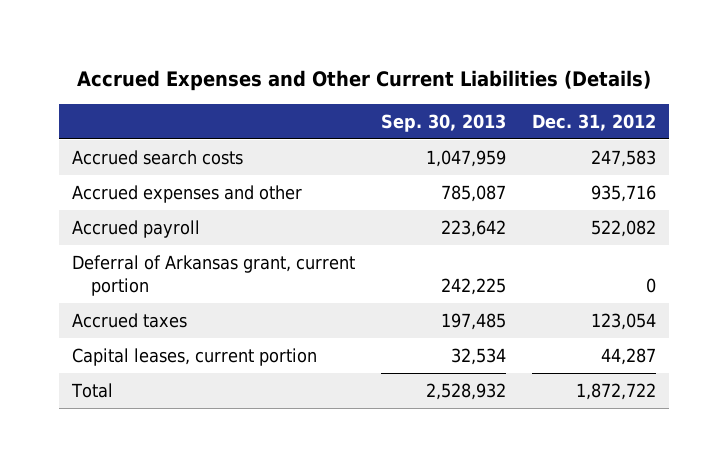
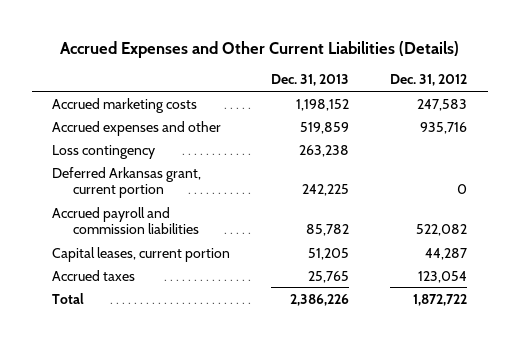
- | Sep. 30, 2013 | Dec. 31, 2012
+ | Dec. 31, 2013 | Dec. 31, 2012
- Accrued search costs | 1,047,959 | 247,583
+ Accrued marketing costs | 1,198,152 | 247,583
- Accrued payroll | 223,642 | 522,082
- Deferral of Arkansas grant, current portion | 242,225 | 0
+ Loss contingency | 263,238 |
+ Deferred Arkansas grant, current portion | 242,225 | 0
+ Accrued payroll and commission liabilities | 85,782 | 522,082
moved down: Accrued taxes | 25,765 | 123,054

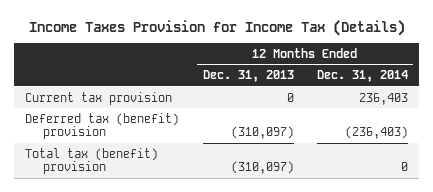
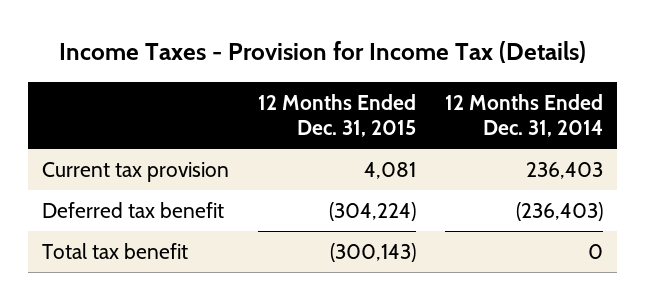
- Income Taxes Provision for Income Tax (Details)
+ Income Taxes - Provision for Income Tax (Details)
- | 12 Months Ended Dec. 31, 2013 | 12 Months Ended Dec. 31, 2014
+ | 12 Months Ended Dec. 31, 2015 | 12 Months Ended Dec. 31, 2014
- Deferred tax (benefit) provision | (310,097) | (236,403)
- Total tax (benefit) provision | (310,097) | 0
+ Deferred tax benefit | (304,224) | (236,403)
+ Total tax benefit | (300,143) | 0

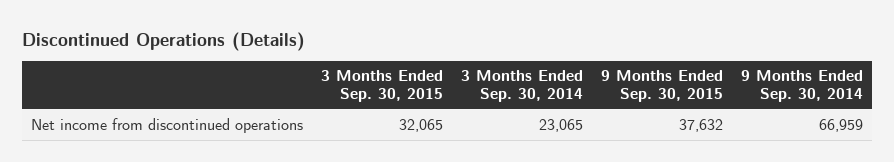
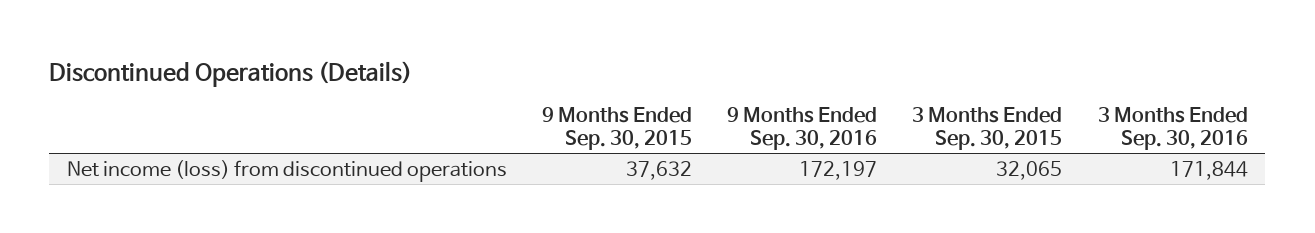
- | 3 Months Ended Sep. 30, 2015 | 3 Months Ended Sep. 30, 2014 | 9 Months Ended Sep. 30, 2015 | 9 Months Ended Sep. 30, 2014
+ | 9 Months Ended Sep. 30, 2015 | 9 Months Ended Sep. 30, 2016 | 3 Months Ended Sep. 30, 2015 | 3 Months Ended Sep. 30, 2016
- Net income from discontinued operations | 32,065 | 23,065 | 37,632 | 66,959
+ Net income (loss) from discontinued operations | 37,632 | 172,197 | 32,065 | 171,844

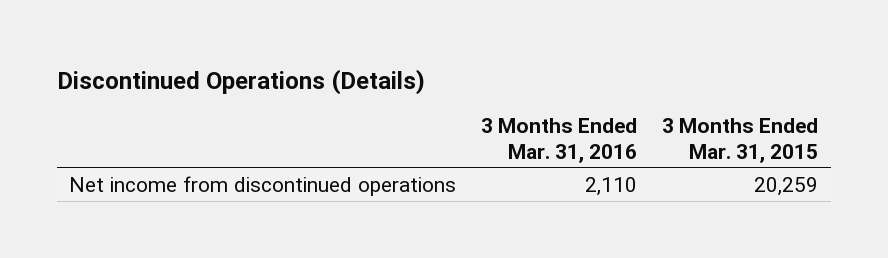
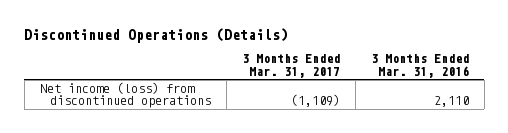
- | 3 Months Ended Mar. 31, 2016 | 3 Months Ended Mar. 31, 2015
+ | 3 Months Ended Mar. 31, 2017 | 3 Months Ended Mar. 31, 2016
- Net income from discontinued operations | 2,110 | 20,259
+ Net income (loss) from discontinued operations | (1,109) | 2,110

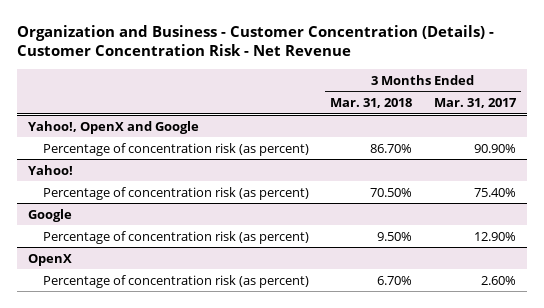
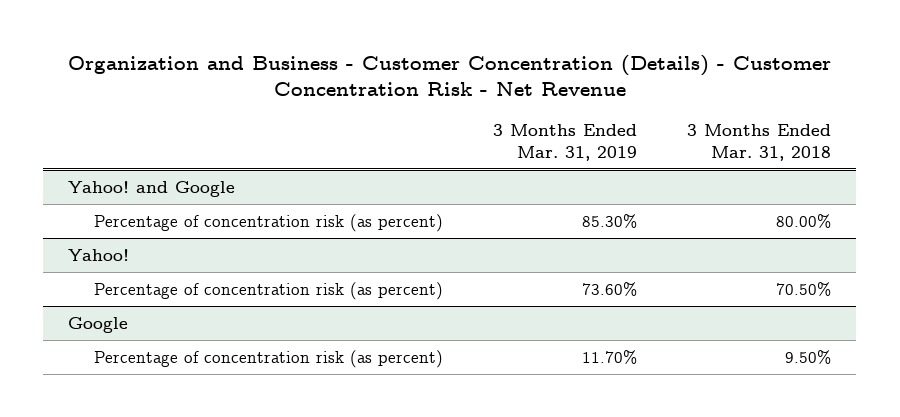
- | 3 Months Ended Mar. 31, 2018 | 3 Months Ended Mar. 31, 2017
+ | 3 Months Ended Mar. 31, 2019 | 3 Months Ended Mar. 31, 2018
- Yahoo!, OpenX and Google
- Percentage of concentration risk (as percent) | 86.70% | 90.90%
+ Yahoo! and Google
+ Percentage of concentration risk (as percent) | 85.30% | 80.00%
- OpenX
- Percentage of concentration risk (as percent) | 6.70% | 2.60%

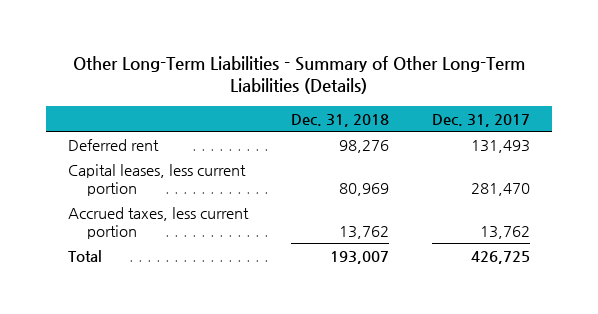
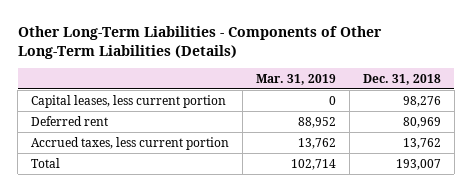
- Other Long-Term Liabilities - Summary of Other Long-Term Liabilities (Details)
+ Other Long-Term Liabilities - Components of Other Long-Term Liabilities (Details)
- | Dec. 31, 2018 | Dec. 31, 2017
+ | Mar. 31, 2019 | Dec. 31, 2018
- Deferred rent | 98,276 | 131,493
- Capital leases, less current portion | 80,969 | 281,470
+ Capital leases, less current portion | 0 | 98,276
+ Deferred rent | 88,952 | 80,969

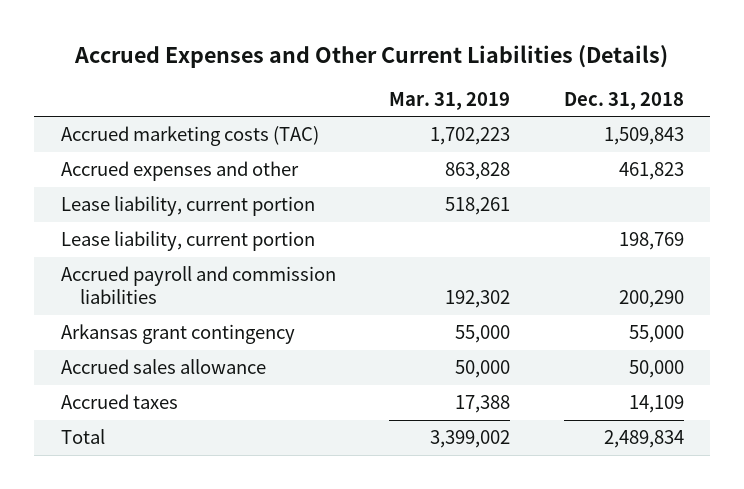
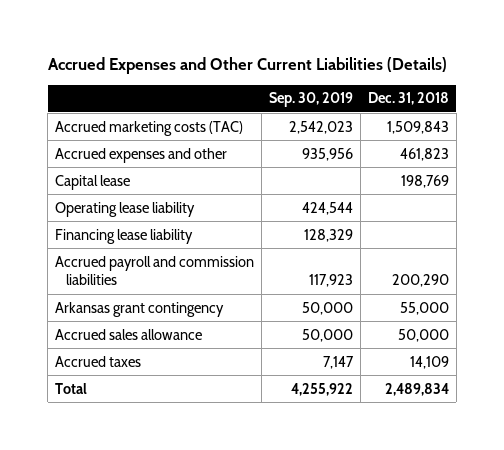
- | Mar. 31, 2019 | Dec. 31, 2018
+ | Sep. 30, 2019 | Dec. 31, 2018
- Lease liability, current portion | 518,261 |
- Lease liability, current portion | | 198,769
+ Capital lease | | 198,769
+ Operating lease liability | 424,544 |
+ Financing lease liability | 128,329 |

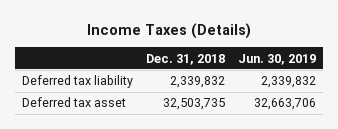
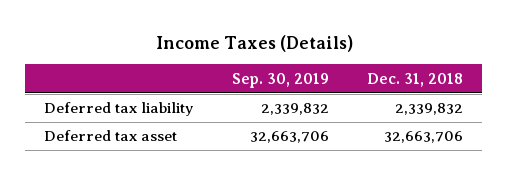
- | Dec. 31, 2018 | Jun. 30, 2019
+ | Sep. 30, 2019 | Dec. 31, 2018
- Deferred tax asset | 32,503,735 | 32,663,706
+ Deferred tax asset | 32,663,706 | 32,663,706

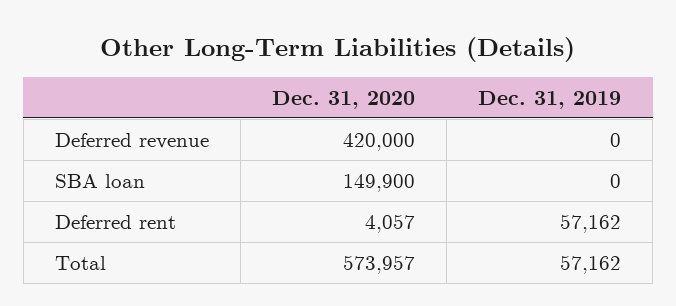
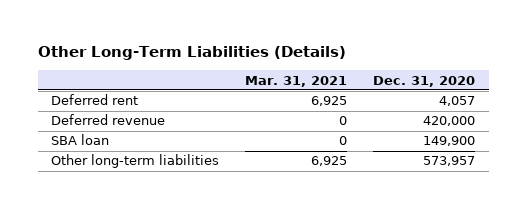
- | Dec. 31, 2020 | Dec. 31, 2019
+ | Mar. 31, 2021 | Dec. 31, 2020
moved up: Deferred rent | 6,925 | 4,057
- Total | 573,957 | 57,162
+ Other long-term liabilities | 6,925 | 573,957

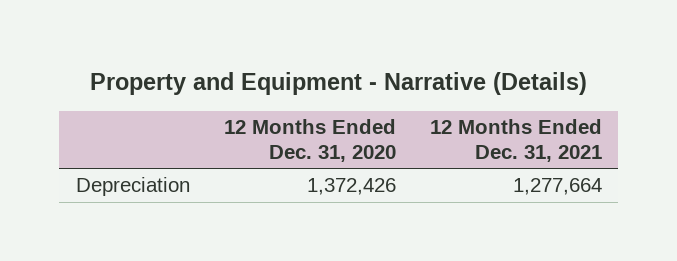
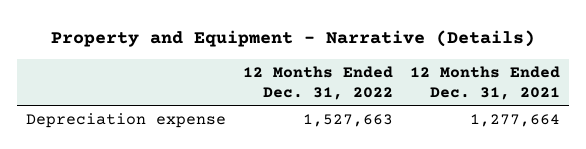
- | 12 Months Ended Dec. 31, 2020 | 12 Months Ended Dec. 31, 2021
+ | 12 Months Ended Dec. 31, 2022 | 12 Months Ended Dec. 31, 2021
- Depreciation | 1,372,426 | 1,277,664
+ Depreciation expense | 1,527,663 | 1,277,664

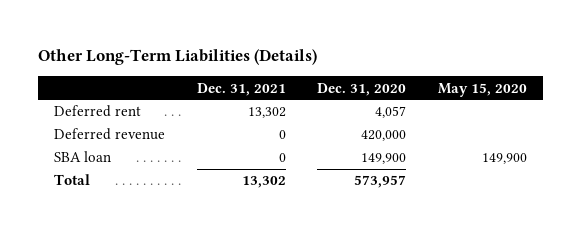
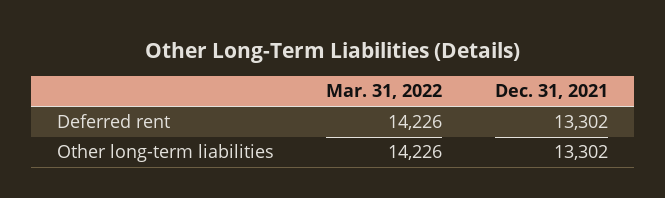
- | Dec. 31, 2021 | Dec. 31, 2020 | May 15, 2020
+ | Mar. 31, 2022 | Dec. 31, 2021
- Deferred revenue | 0 | 420,000 |
- SBA loan | 0 | 149,900 | 149,900
- Total | 13,302 | 573,957 |
+ Other long-term liabilities | 14,226 | 13,302

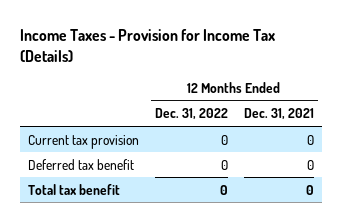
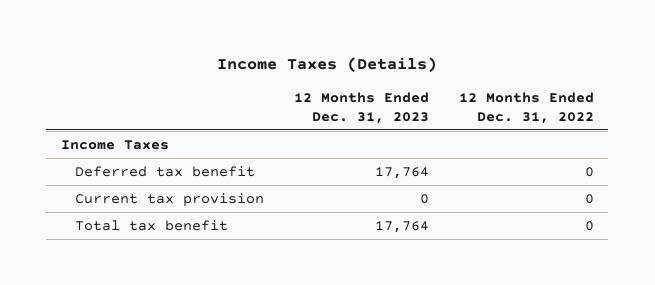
- Income Taxes - Provision for Income Tax (Details)
+ Income Taxes (Details)
- | 12 Months Ended Dec. 31, 2022 | 12 Months Ended Dec. 31, 2021
+ | 12 Months Ended Dec. 31, 2023 | 12 Months Ended Dec. 31, 2022
+ Income Taxes
moved down: Current tax provision | 0 | 0

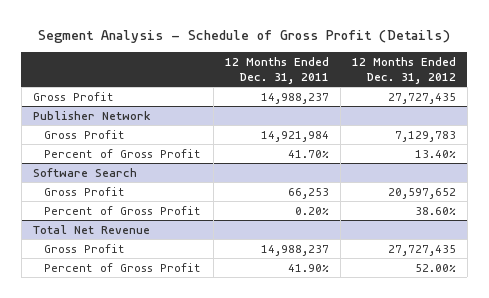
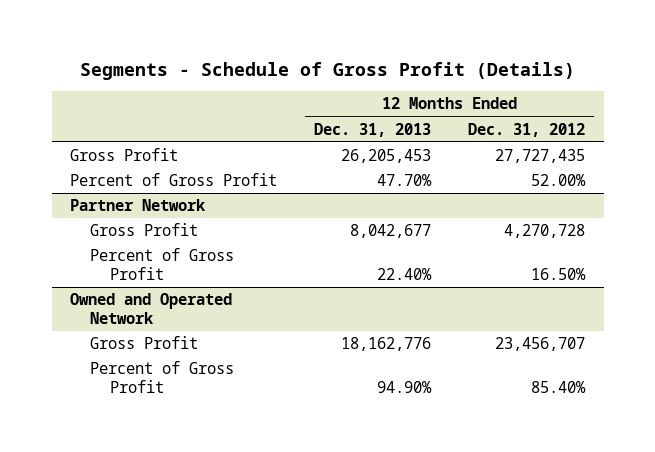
- Segment Analysis - Schedule of Gross Profit (Details)
+ Segments - Schedule of Gross Profit (Details)
- | 12 Months Ended Dec. 31, 2011 | 12 Months Ended Dec. 31, 2012
+ | 12 Months Ended Dec. 31, 2013 | 12 Months Ended Dec. 31, 2012
- Publisher Network
- Gross Profit | 14,921,984 | 7,129,783
- Percent of Gross Profit | 41.70% | 13.40%
- Software Search
- Gross Profit | 66,253 | 20,597,652
- Percent of Gross Profit | 0.20% | 38.60%
- Total Net Revenue
- Gross Profit | 14,988,237 | 27,727,435
+ Partner Network
+ Gross Profit | 8,042,677 | 4,270,728
+ Percent of Gross Profit | 22.40% | 16.50%
+ Owned and Operated Network
+ Gross Profit | 18,162,776 | 23,456,707
+ Percent of Gross Profit | 94.90% | 85.40%

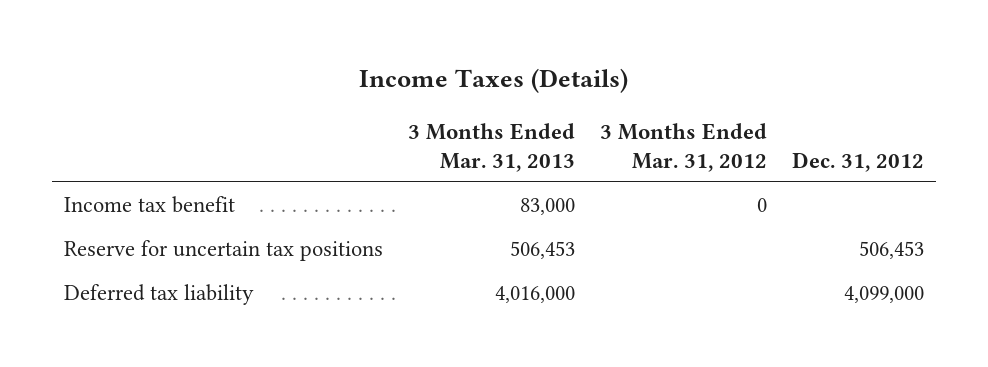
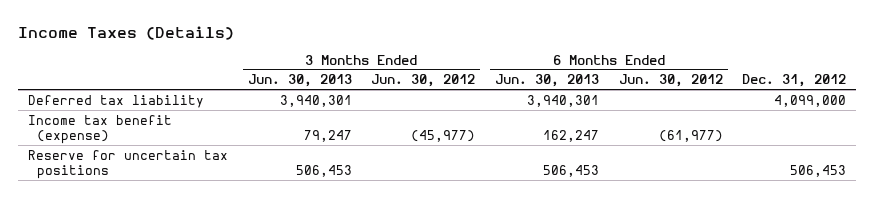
- | 3 Months Ended Mar. 31, 2013 | 3 Months Ended Mar. 31, 2012 | Dec. 31, 2012
+ | 3 Months Ended Jun. 30, 2013 | 3 Months Ended Jun. 30, 2012 | 6 Months Ended Jun. 30, 2013 | 6 Months Ended Jun. 30, 2012 | Dec. 31, 2012
- Income tax benefit | 83,000 | 0 |
+ Income tax benefit (expense) | 79,247 | (45,977) | 162,247 | (61,977) |
moved down: Reserve for uncertain tax positions | 506,453 | | 506,453 | | 506,453

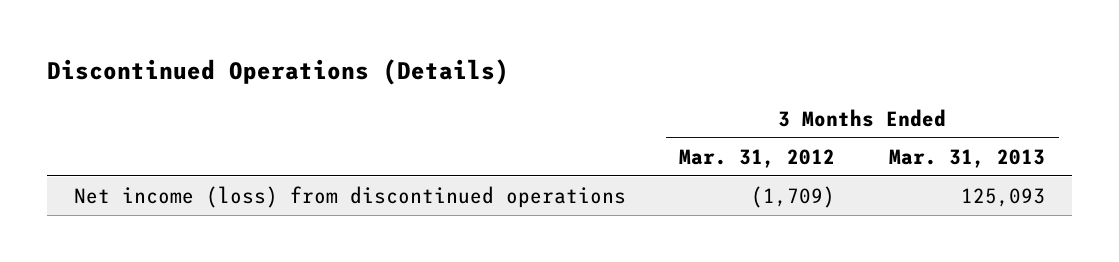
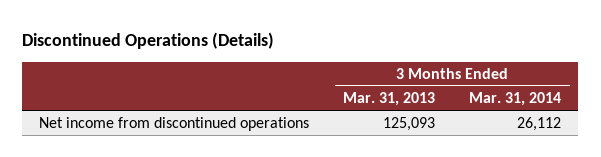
- | 3 Months Ended Mar. 31, 2012 | 3 Months Ended Mar. 31, 2013
+ | 3 Months Ended Mar. 31, 2013 | 3 Months Ended Mar. 31, 2014
- Net income (loss) from discontinued operations | (1,709) | 125,093
+ Net income from discontinued operations | 125,093 | 26,112

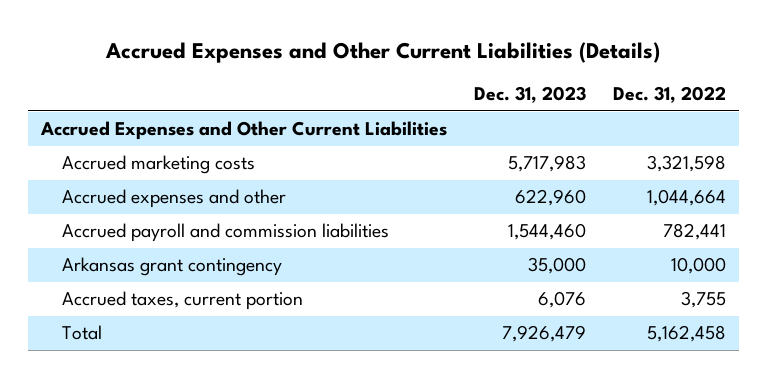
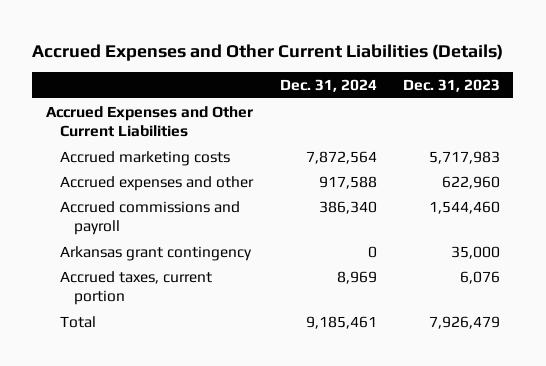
- | Dec. 31, 2023 | Dec. 31, 2022
+ | Dec. 31, 2024 | Dec. 31, 2023
- Accrued payroll and commission liabilities | 1,544,460 | 782,441
+ Accrued commissions and payroll | 386,340 | 1,544,460

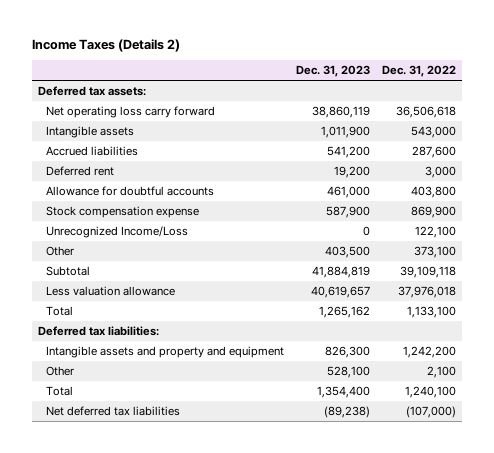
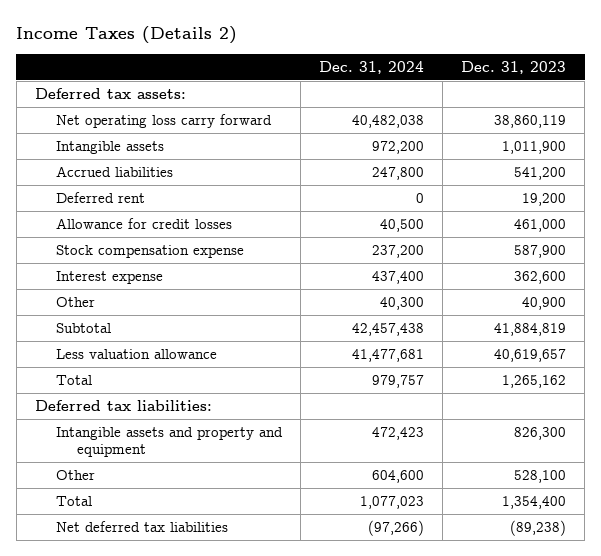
- | Dec. 31, 2023 | Dec. 31, 2022
+ | Dec. 31, 2024 | Dec. 31, 2023
- Allowance for doubtful accounts | 461,000 | 403,800
+ Allowance for credit losses | 40,500 | 461,000
- Unrecognized Income/Loss | 0 | 122,100
- Other | 403,500 | 373,100
+ Interest expense | 437,400 | 362,600
+ Other | 40,300 | 40,900

